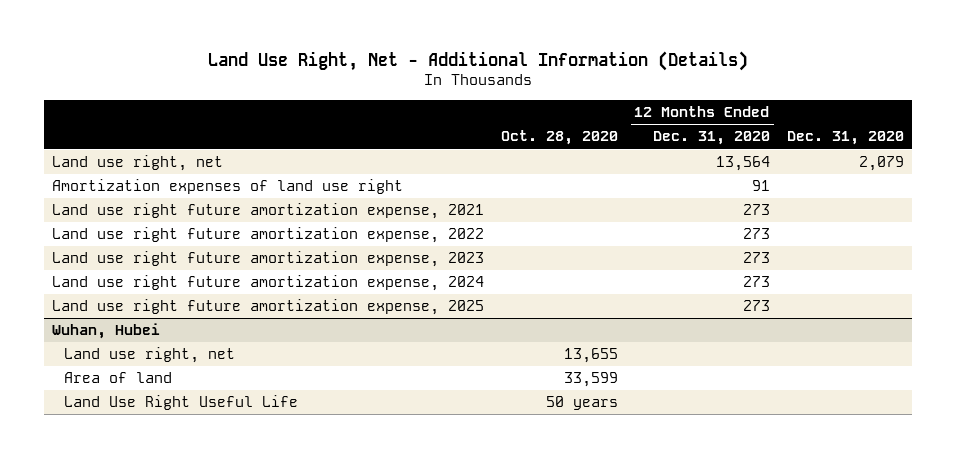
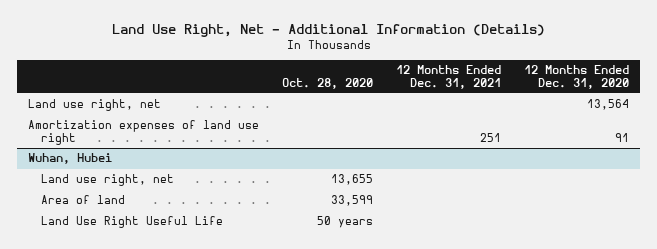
- | Oct. 28, 2020 | 12 Months Ended Dec. 31, 2020 | Dec. 31, 2020
+ | Oct. 28, 2020 | 12 Months Ended Dec. 31, 2021 | 12 Months Ended Dec. 31, 2020
- Land use right future amortization expense, 2021 | | 273 |
- Land use right future amortization expense, 2022 | | 273 |
- Land use right future amortization expense, 2023 | | 273 |
- Land use right future amortization expense, 2024 | | 273 |
- Land use right future amortization expense, 2025 | | 273 |

